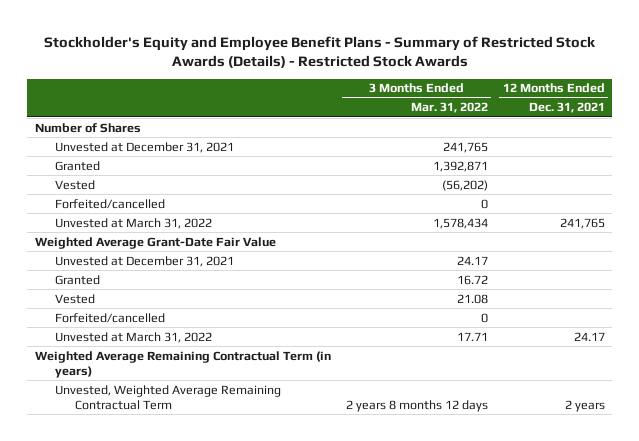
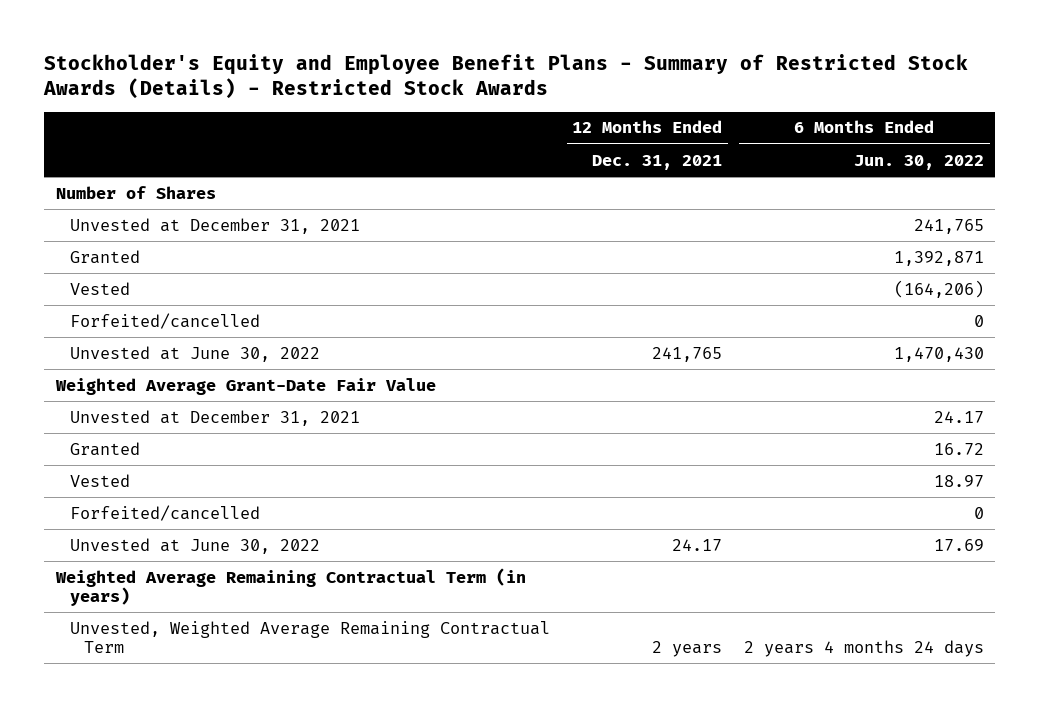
- | 3 Months Ended Mar. 31, 2022 | 12 Months Ended Dec. 31, 2021
+ | 12 Months Ended Dec. 31, 2021 | 6 Months Ended Jun. 30, 2022
- Unvested at March 31, 2022 | 1,578,434 | 241,765
+ Unvested at June 30, 2022 | 241,765 | 1,470,430
- Unvested at March 31, 2022 | 17.71 | 24.17
+ Unvested at June 30, 2022 | 24.17 | 17.69

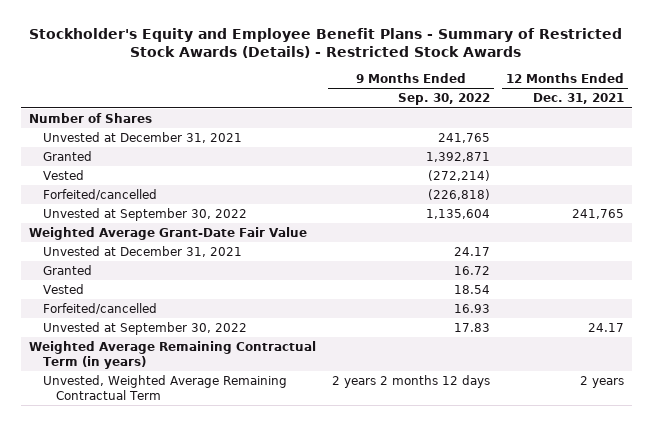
- | 12 Months Ended Dec. 31, 2021 | 6 Months Ended Jun. 30, 2022
+ | 9 Months Ended Sep. 30, 2022 | 12 Months Ended Dec. 31, 2021
- Unvested at June 30, 2022 | 241,765 | 1,470,430
+ Unvested at September 30, 2022 | 1,135,604 | 241,765
- Unvested at June 30, 2022 | 24.17 | 17.69
+ Unvested at September 30, 2022 | 17.83 | 24.17

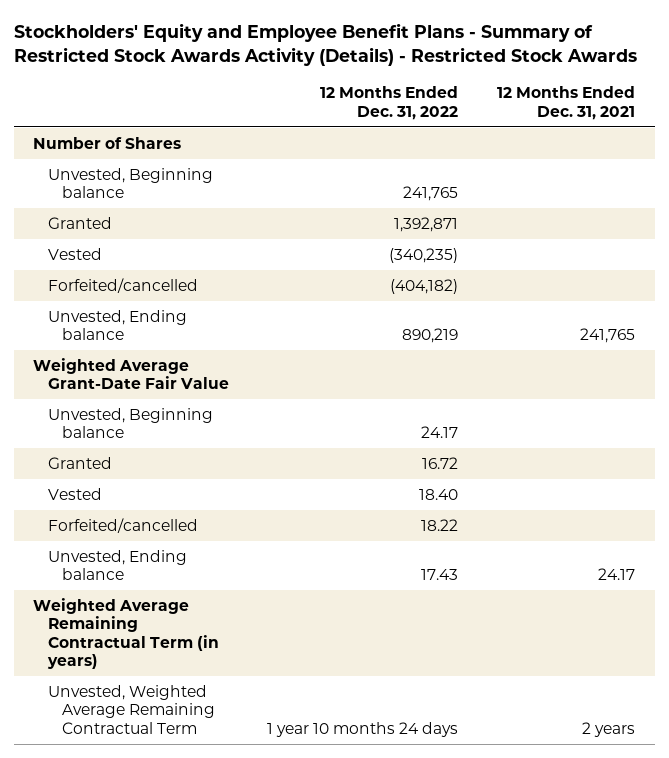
- Stockholder's Equity and Employee Benefit Plans - Summary of Restricted Stock Awards (Details) - Restricted Stock Awards
+ Stockholders' Equity and Employee Benefit Plans - Summary of Restricted Stock Awards Activity (Details) - Restricted Stock Awards
- | 9 Months Ended Sep. 30, 2022 | 12 Months Ended Dec. 31, 2021
+ | 12 Months Ended Dec. 31, 2022 | 12 Months Ended Dec. 31, 2021
- Unvested at December 31, 2021 | 241,765 |
+ Unvested, Beginning balance | 241,765 |
- Unvested at September 30, 2022 | 1,135,604 | 241,765
+ Unvested, Ending balance | 890,219 | 241,765
- Unvested at December 31, 2021 | 24.17 |
+ Unvested, Beginning balance | 24.17 |
- Unvested at September 30, 2022 | 17.83 | 24.17
+ Unvested, Ending balance | 17.43 | 24.17

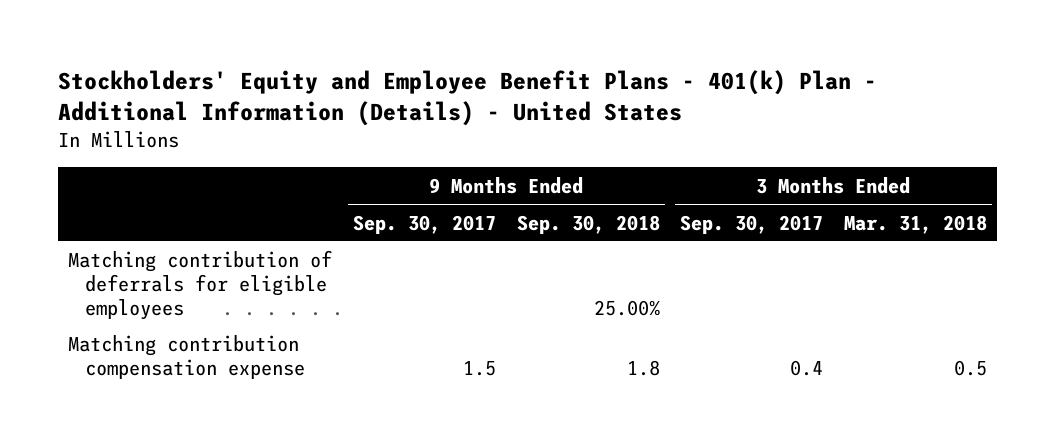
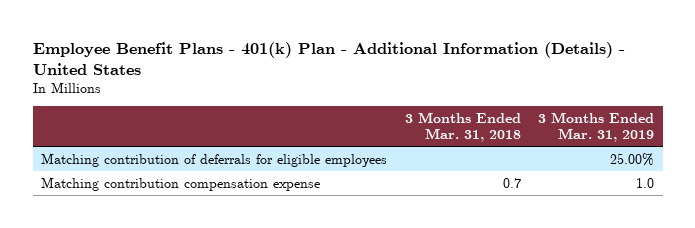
- Stockholders' Equity and Employee Benefit Plans - 401(k) Plan - Additional Information (Details) - United States
+ Employee Benefit Plans - 401(k) Plan - Additional Information (Details) - United States
- | 9 Months Ended Sep. 30, 2017 | 9 Months Ended Sep. 30, 2018 | 3 Months Ended Sep. 30, 2017 | 3 Months Ended Mar. 31, 2018
+ | 3 Months Ended Mar. 31, 2018 | 3 Months Ended Mar. 31, 2019
- Matching contribution compensation expense | 1.5 | 1.8 | 0.4 | 0.5
+ Matching contribution compensation expense | 0.7 | 1.0

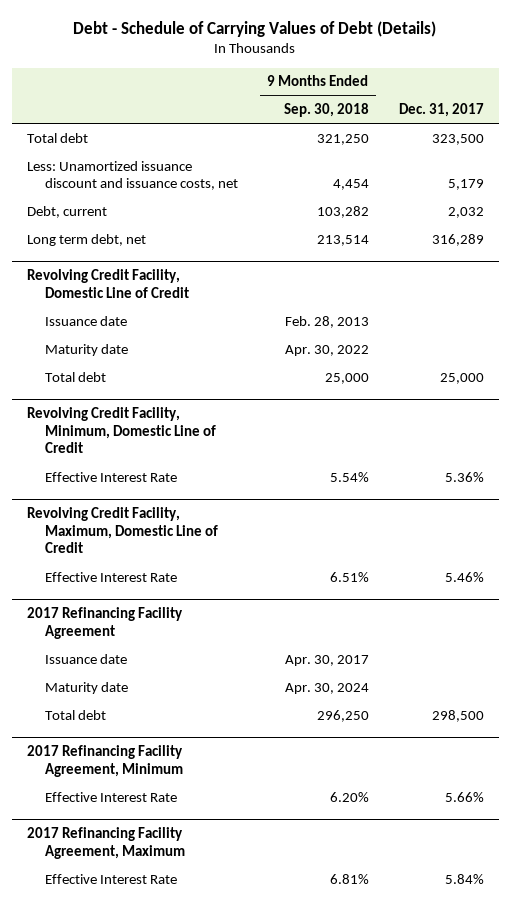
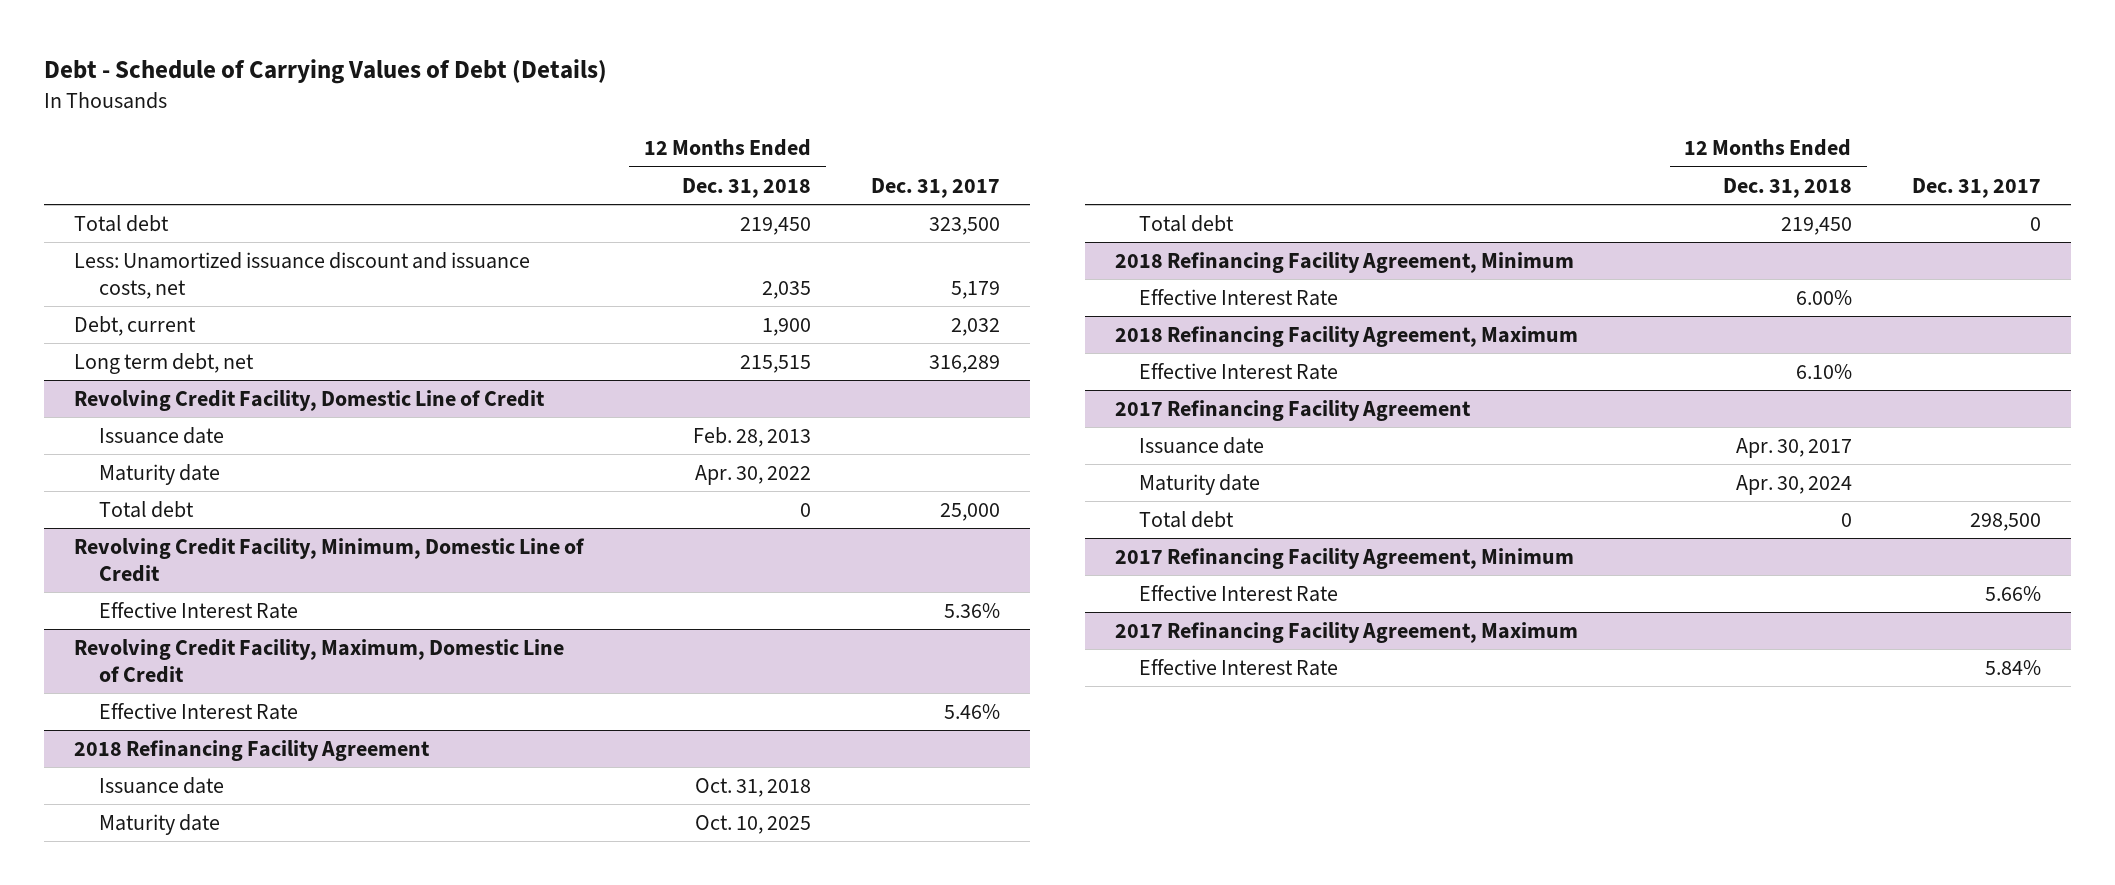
- | 9 Months Ended Sep. 30, 2018 | Dec. 31, 2017
+ | 12 Months Ended Dec. 31, 2018 | Dec. 31, 2017
+ 2018 Refinancing Facility Agreement
+ Issuance date | Oct. 31, 2018 |
+ Maturity date | Oct. 10, 2025 |
+ Total debt | 219,450 | 0
+ 2018 Refinancing Facility Agreement, Minimum
+ Effective Interest Rate | 6.00% |
+ 2018 Refinancing Facility Agreement, Maximum
+ Effective Interest Rate | 6.10% |

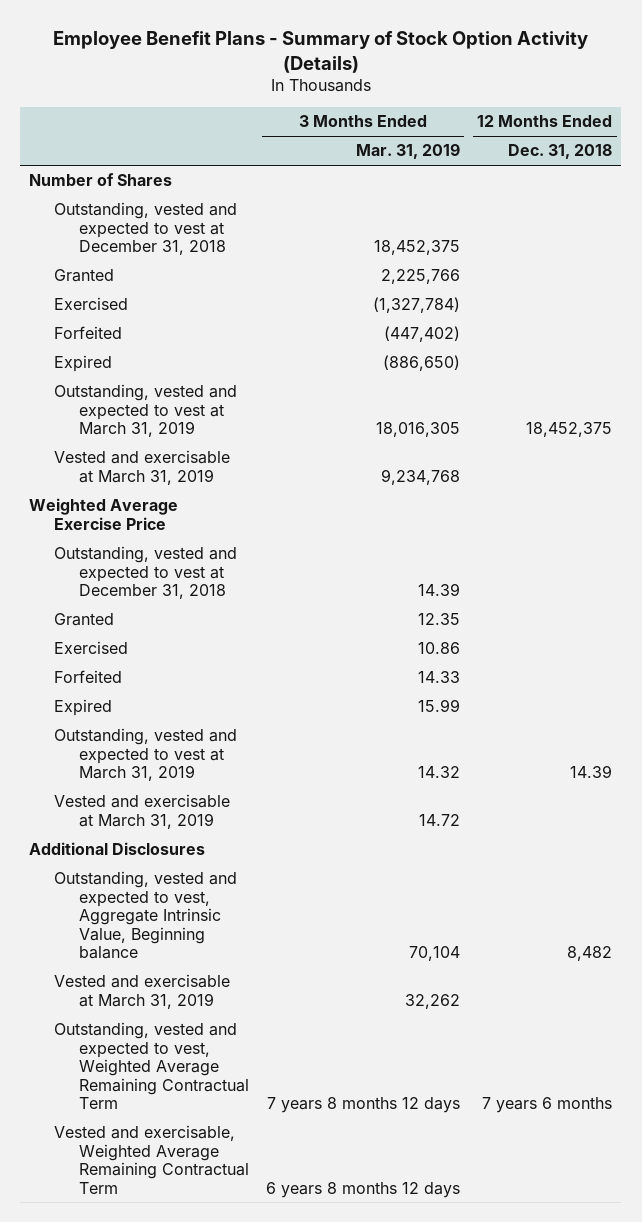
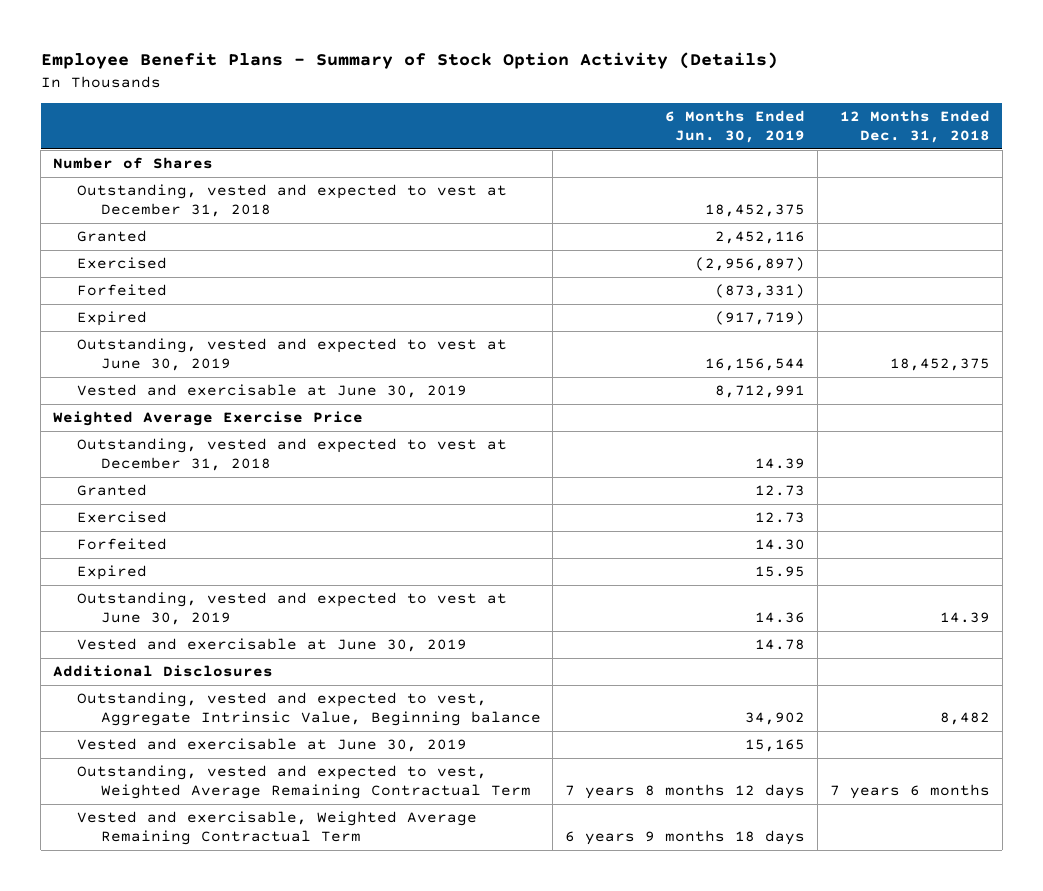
- | 3 Months Ended Mar. 31, 2019 | 12 Months Ended Dec. 31, 2018
+ | 6 Months Ended Jun. 30, 2019 | 12 Months Ended Dec. 31, 2018
- Outstanding, vested and expected to vest at March 31, 2019 | 18,016,305 | 18,452,375
- Vested and exercisable at March 31, 2019 | 9,234,768 |
+ Outstanding, vested and expected to vest at June 30, 2019 | 16,156,544 | 18,452,375
+ Vested and exercisable at June 30, 2019 | 8,712,991 |
- Outstanding, vested and expected to vest at March 31, 2019 | 14.32 | 14.39
- Vested and exercisable at March 31, 2019 | 14.72 |
+ Outstanding, vested and expected to vest at June 30, 2019 | 14.36 | 14.39
+ Vested and exercisable at June 30, 2019 | 14.78 |
- Vested and exercisable at March 31, 2019 | 32,262 |
+ Vested and exercisable at June 30, 2019 | 15,165 |

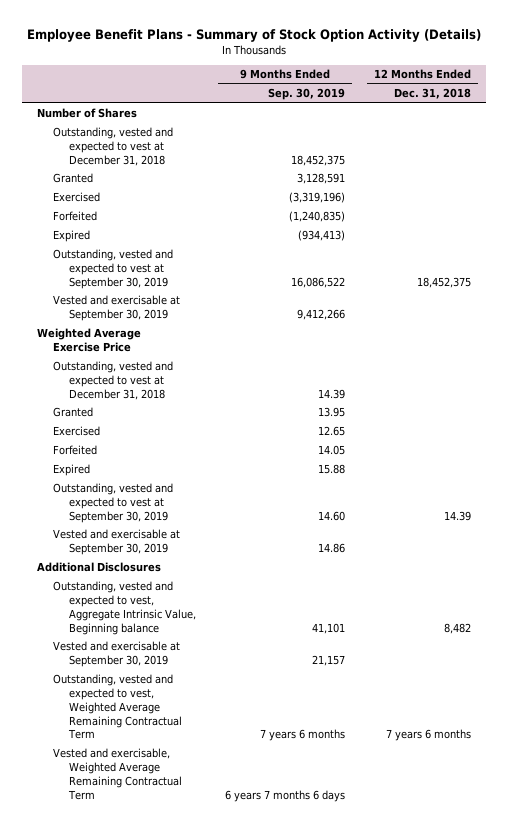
- | 6 Months Ended Jun. 30, 2019 | 12 Months Ended Dec. 31, 2018
+ | 9 Months Ended Sep. 30, 2019 | 12 Months Ended Dec. 31, 2018
- Outstanding, vested and expected to vest at June 30, 2019 | 16,156,544 | 18,452,375
- Vested and exercisable at June 30, 2019 | 8,712,991 |
+ Outstanding, vested and expected to vest at September 30, 2019 | 16,086,522 | 18,452,375
+ Vested and exercisable at September 30, 2019 | 9,412,266 |
- Outstanding, vested and expected to vest at June 30, 2019 | 14.36 | 14.39
- Vested and exercisable at June 30, 2019 | 14.78 |
+ Outstanding, vested and expected to vest at September 30, 2019 | 14.60 | 14.39
+ Vested and exercisable at September 30, 2019 | 14.86 |
- Vested and exercisable at June 30, 2019 | 15,165 |
+ Vested and exercisable at September 30, 2019 | 21,157 |

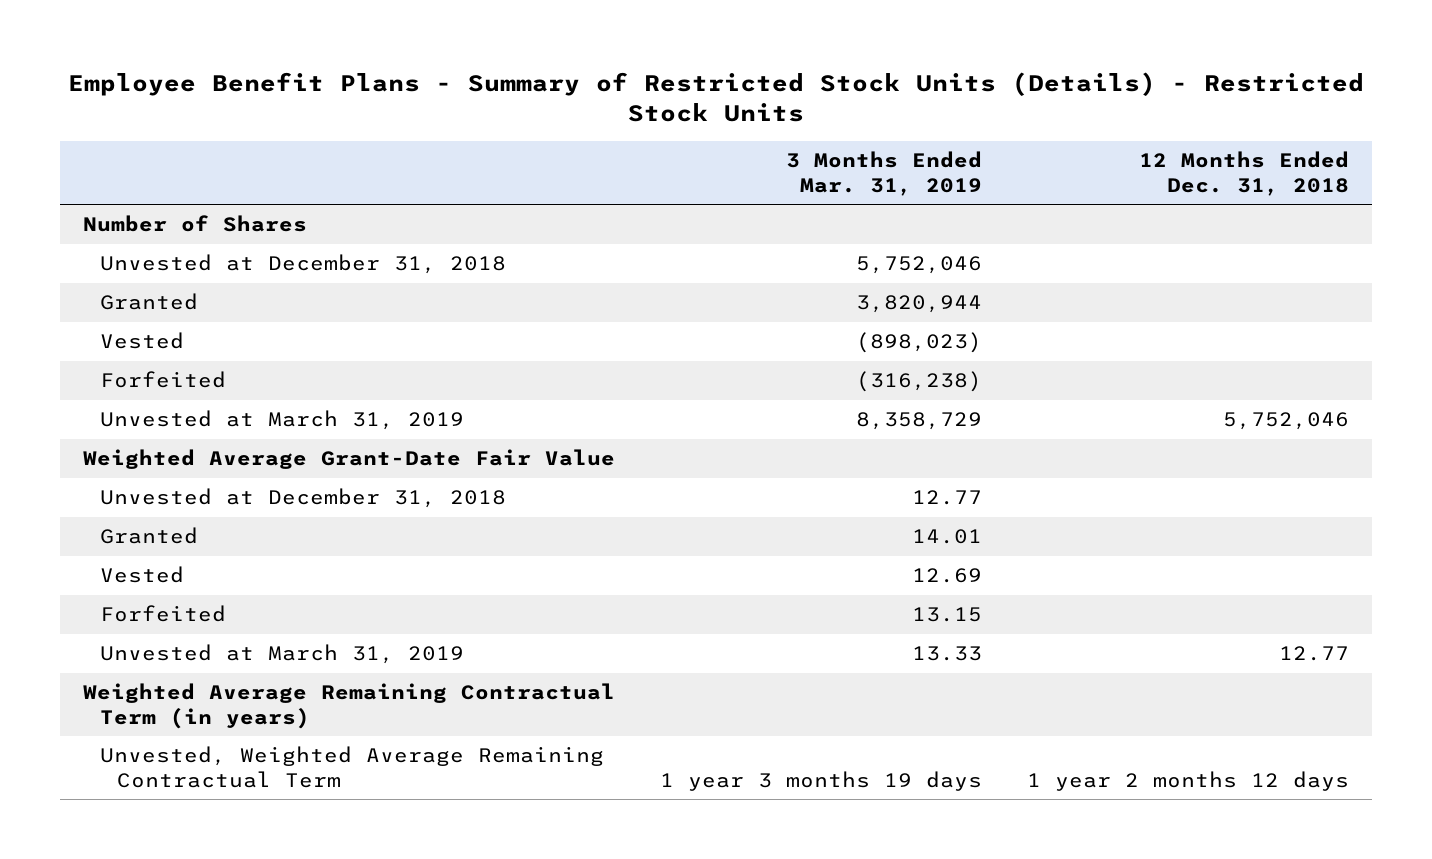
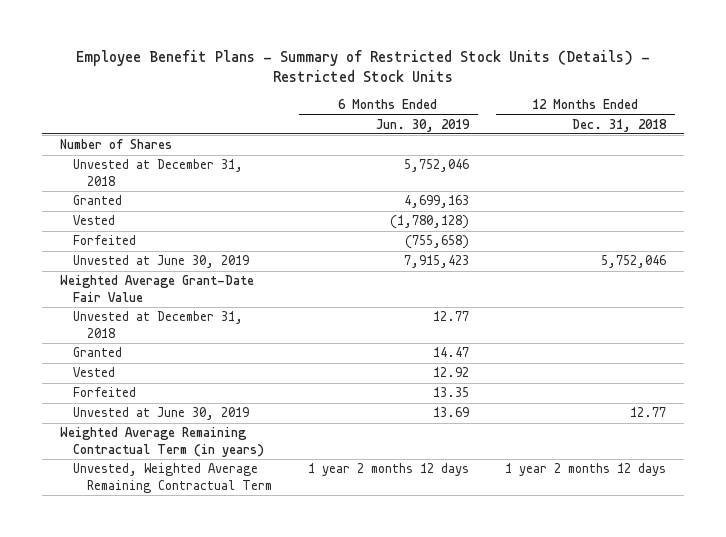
- | 3 Months Ended Mar. 31, 2019 | 12 Months Ended Dec. 31, 2018
+ | 6 Months Ended Jun. 30, 2019 | 12 Months Ended Dec. 31, 2018
- Unvested at March 31, 2019 | 8,358,729 | 5,752,046
+ Unvested at June 30, 2019 | 7,915,423 | 5,752,046
- Unvested at March 31, 2019 | 13.33 | 12.77
+ Unvested at June 30, 2019 | 13.69 | 12.77

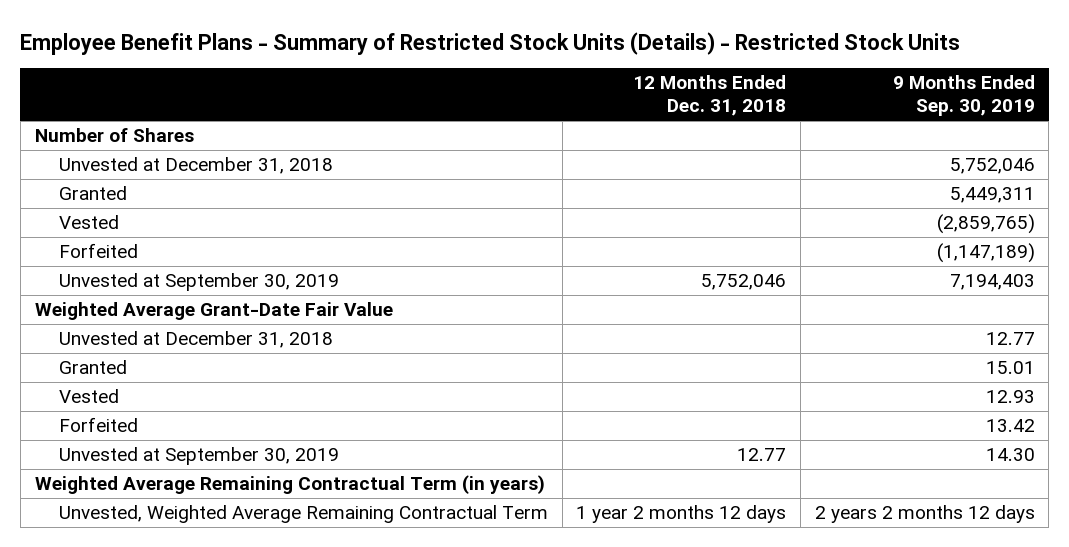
- | 6 Months Ended Jun. 30, 2019 | 12 Months Ended Dec. 31, 2018
+ | 12 Months Ended Dec. 31, 2018 | 9 Months Ended Sep. 30, 2019
- Unvested at June 30, 2019 | 7,915,423 | 5,752,046
+ Unvested at September 30, 2019 | 5,752,046 | 7,194,403
- Unvested at June 30, 2019 | 13.69 | 12.77
+ Unvested at September 30, 2019 | 12.77 | 14.30

